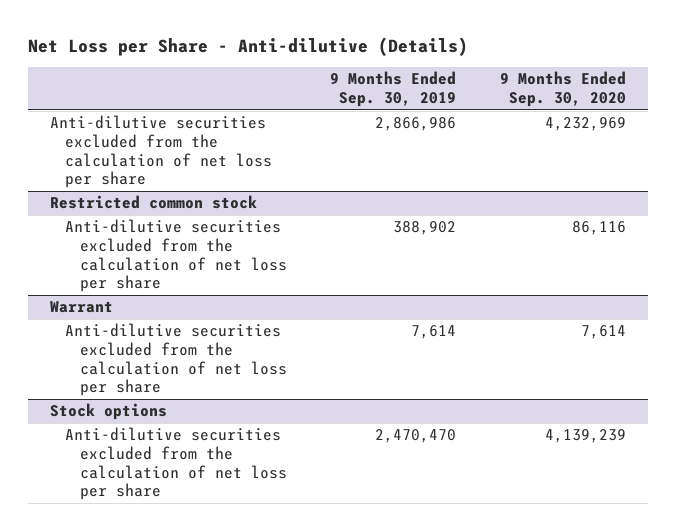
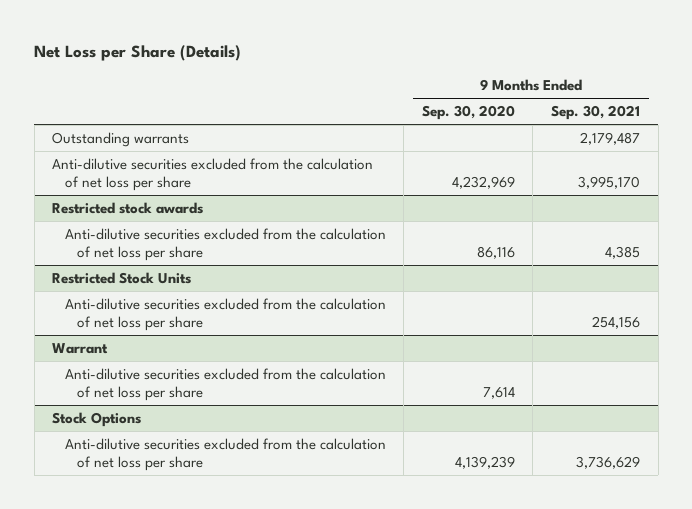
- Net Loss per Share - Anti-dilutive (Details)
+ Net Loss per Share (Details)
- | 9 Months Ended Sep. 30, 2019 | 9 Months Ended Sep. 30, 2020
+ | 9 Months Ended Sep. 30, 2020 | 9 Months Ended Sep. 30, 2021
+ Outstanding warrants | | 2,179,487
- Restricted common stock
+ Restricted stock awards
+ Restricted Stock Units
+ Anti-dilutive securities excluded from the calculation of net loss per share | | 254,156
- Stock options
+ Stock Options

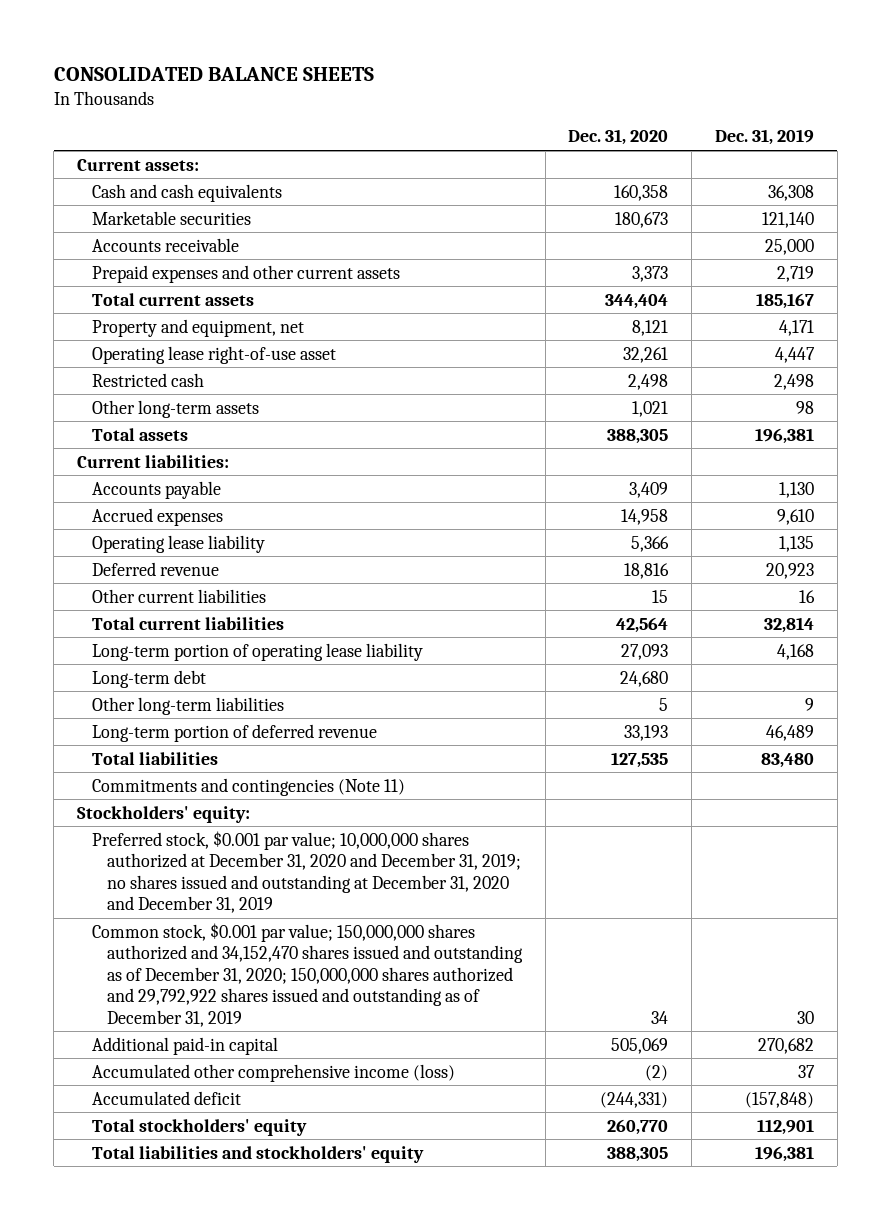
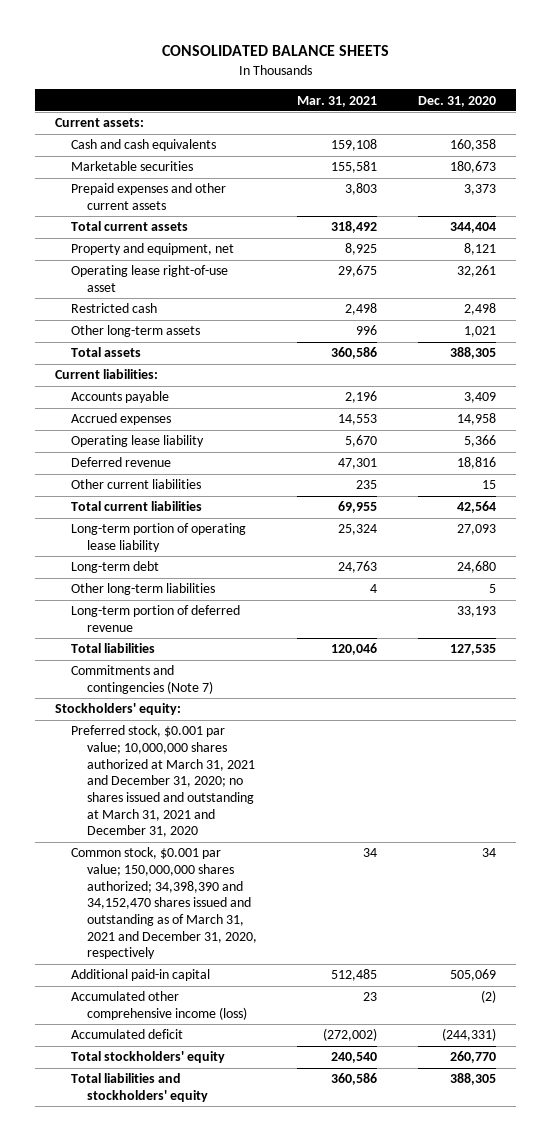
- | Dec. 31, 2020 | Dec. 31, 2019
+ | Mar. 31, 2021 | Dec. 31, 2020
- Accounts receivable | | 25,000
- Commitments and contingencies (Note 11)
+ Commitments and contingencies (Note 7)
- Preferred stock, $0.001 par value; 10,000,000 shares authorized at December 31, 2020 and December 31, 2019; no shares issued and outstanding at December 31, 2020 and December 31, 2019
- Common stock, $0.001 par value; 150,000,000 shares authorized and 34,152,470 shares issued and outstanding as of December 31, 2020; 150,000,000 shares authorized and 29,792,922 shares issued and outstanding as of December 31, 2019 | 34 | 30
+ Preferred stock, $0.001 par value; 10,000,000 shares authorized at March 31, 2021 and December 31, 2020; no shares issued and outstanding at March 31, 2021 and December 31, 2020
+ Common stock, $0.001 par value; 150,000,000 shares authorized; 34,398,390 and 34,152,470 shares issued and outstanding as of March 31, 2021 and December 31, 2020, respectively | 34 | 34

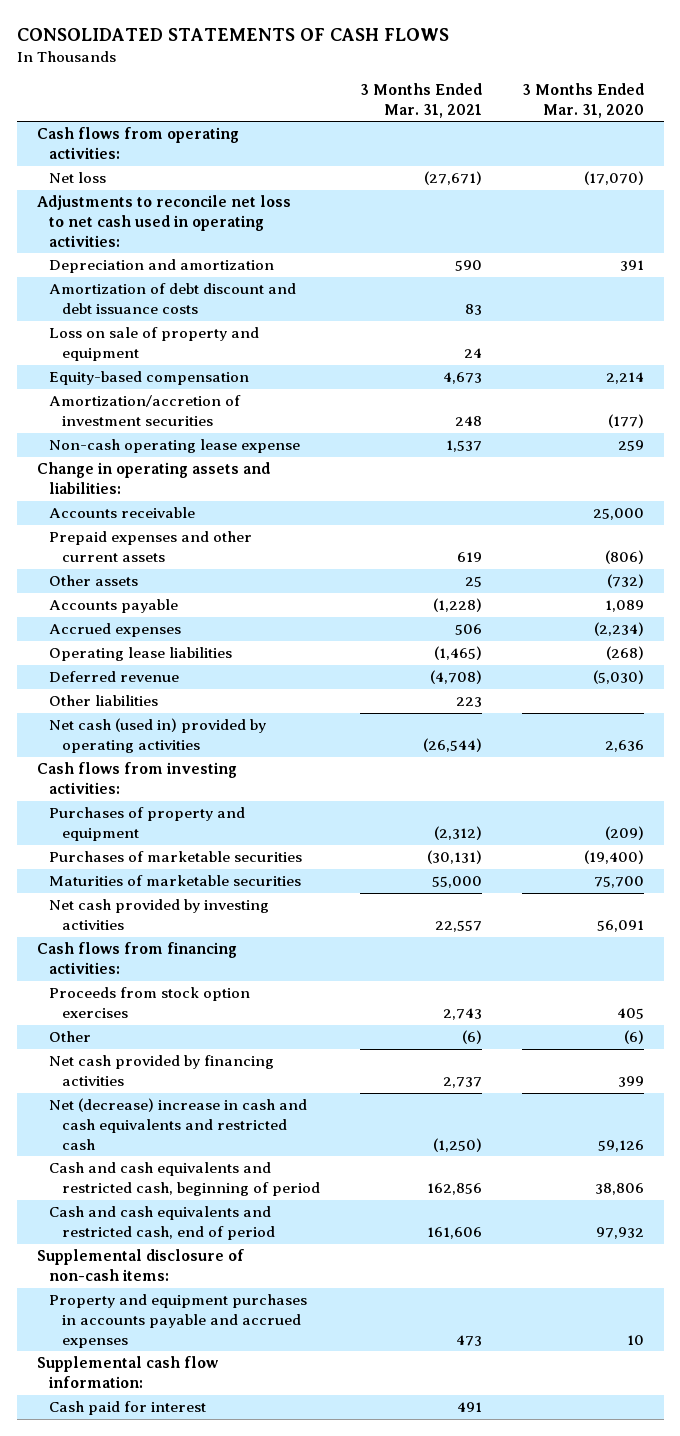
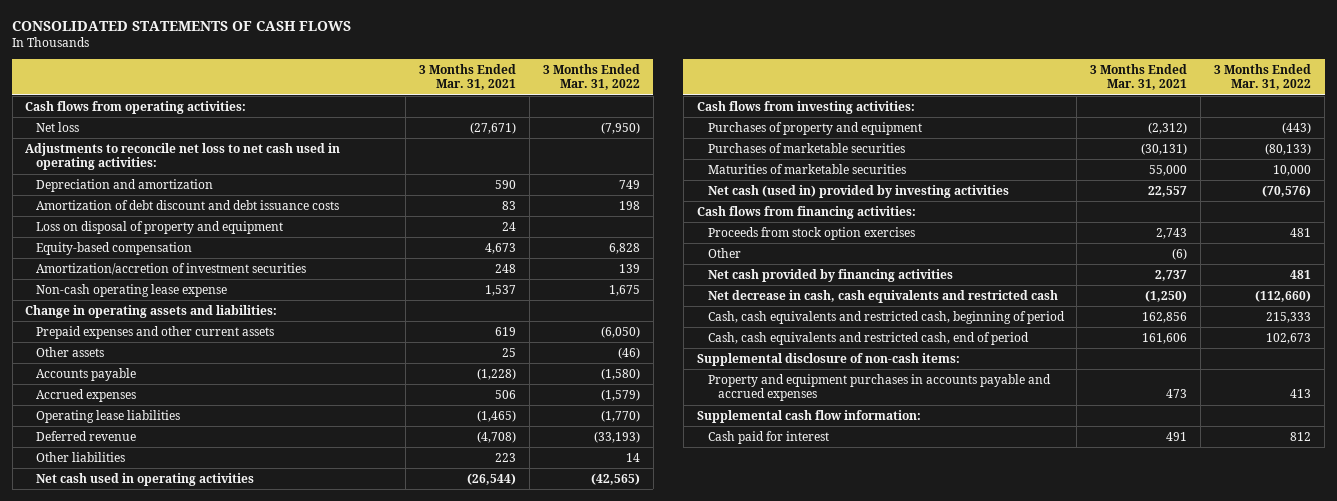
- | 3 Months Ended Mar. 31, 2021 | 3 Months Ended Mar. 31, 2020
+ | 3 Months Ended Mar. 31, 2021 | 3 Months Ended Mar. 31, 2022
- Loss on sale of property and equipment | 24 |
+ Loss on disposal of property and equipment | 24 |
- Accounts receivable | | 25,000
- Net cash (used in) provided by operating activities | (26,544) | 2,636
+ Net cash used in operating activities | (26,544) | (42,565)
- Net cash provided by investing activities | 22,557 | 56,091
+ Net cash (used in) provided by investing activities | 22,557 | (70,576)
- Net (decrease) increase in cash and cash equivalents and restricted cash | (1,250) | 59,126
- Cash and cash equivalents and restricted cash, beginning of period | 162,856 | 38,806
- Cash and cash equivalents and restricted cash, end of period | 161,606 | 97,932
+ Net decrease in cash, cash equivalents and restricted cash | (1,250) | (112,660)
+ Cash, cash equivalents and restricted cash, beginning of period | 162,856 | 215,333
+ Cash, cash equivalents and restricted cash, end of period | 161,606 | 102,673

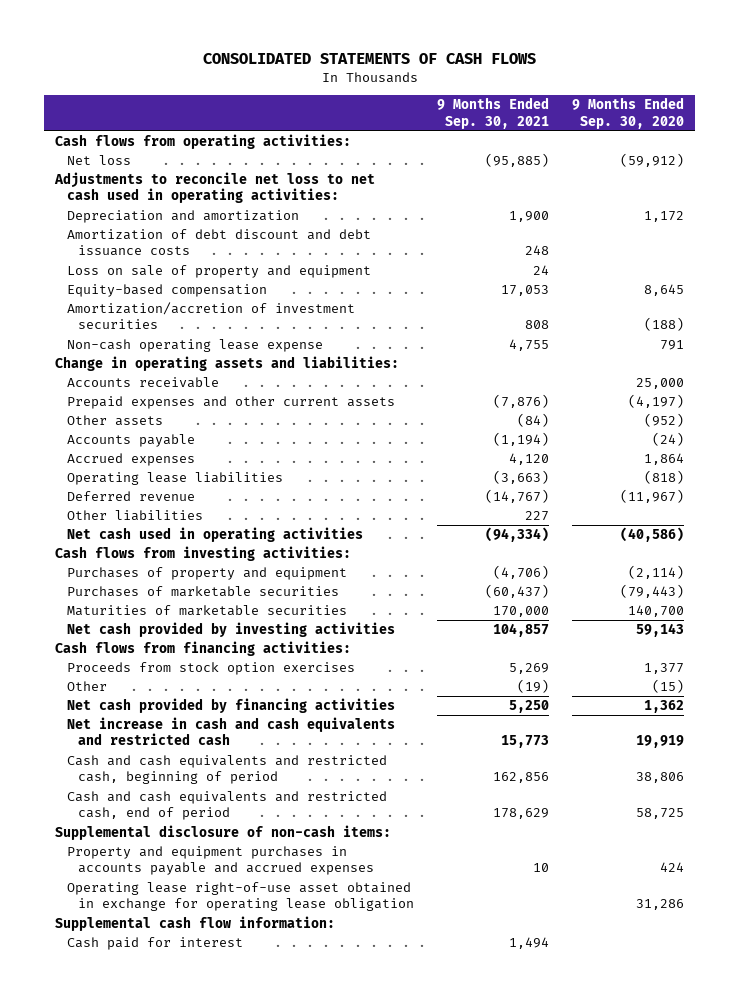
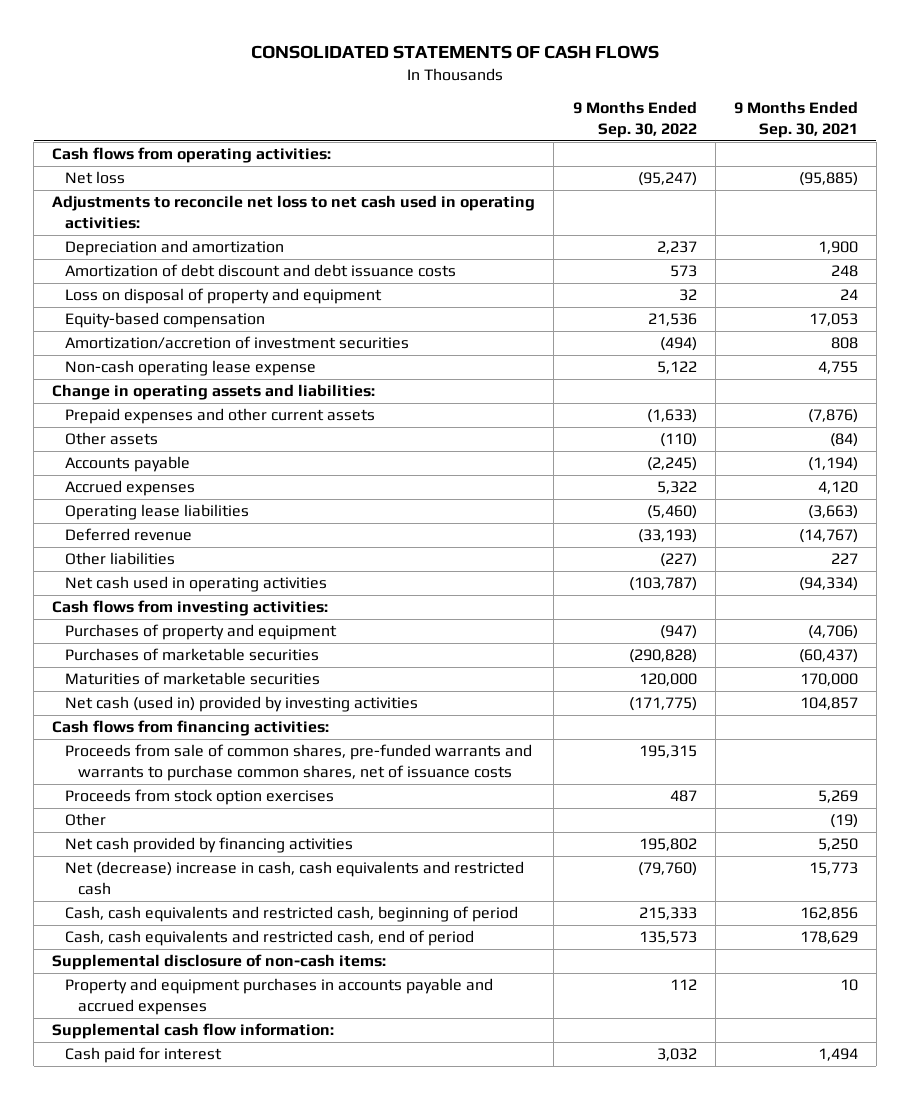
- | 9 Months Ended Sep. 30, 2021 | 9 Months Ended Sep. 30, 2020
+ | 9 Months Ended Sep. 30, 2022 | 9 Months Ended Sep. 30, 2021
- Loss on sale of property and equipment | 24 |
+ Loss on disposal of property and equipment | 32 | 24
- Accounts receivable | | 25,000
- Net cash provided by investing activities | 104,857 | 59,143
+ Net cash (used in) provided by investing activities | (171,775) | 104,857
+ Proceeds from sale of common shares, pre-funded warrants and warrants to purchase common shares, net of issuance costs | 195,315 |
- Net increase in cash and cash equivalents and restricted cash | 15,773 | 19,919
- Cash and cash equivalents and restricted cash, beginning of period | 162,856 | 38,806
- Cash and cash equivalents and restricted cash, end of period | 178,629 | 58,725
+ Net (decrease) increase in cash, cash equivalents and restricted cash | (79,760) | 15,773
+ Cash, cash equivalents and restricted cash, beginning of period | 215,333 | 162,856
+ Cash, cash equivalents and restricted cash, end of period | 135,573 | 178,629
- Operating lease right-of-use asset obtained in exchange for operating lease obligation | | 31,286

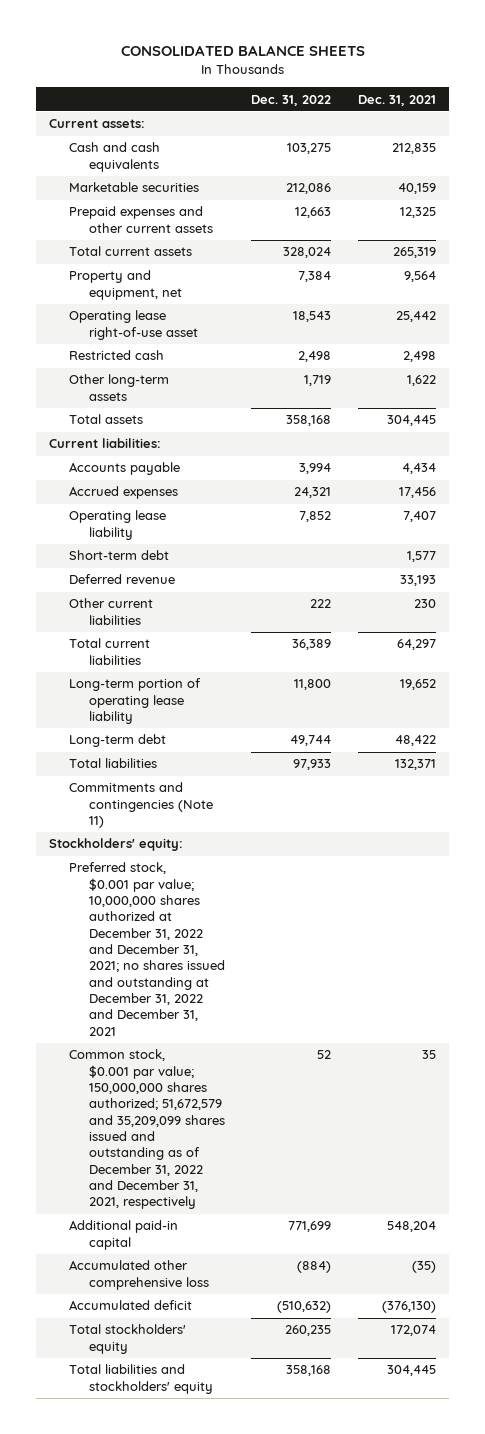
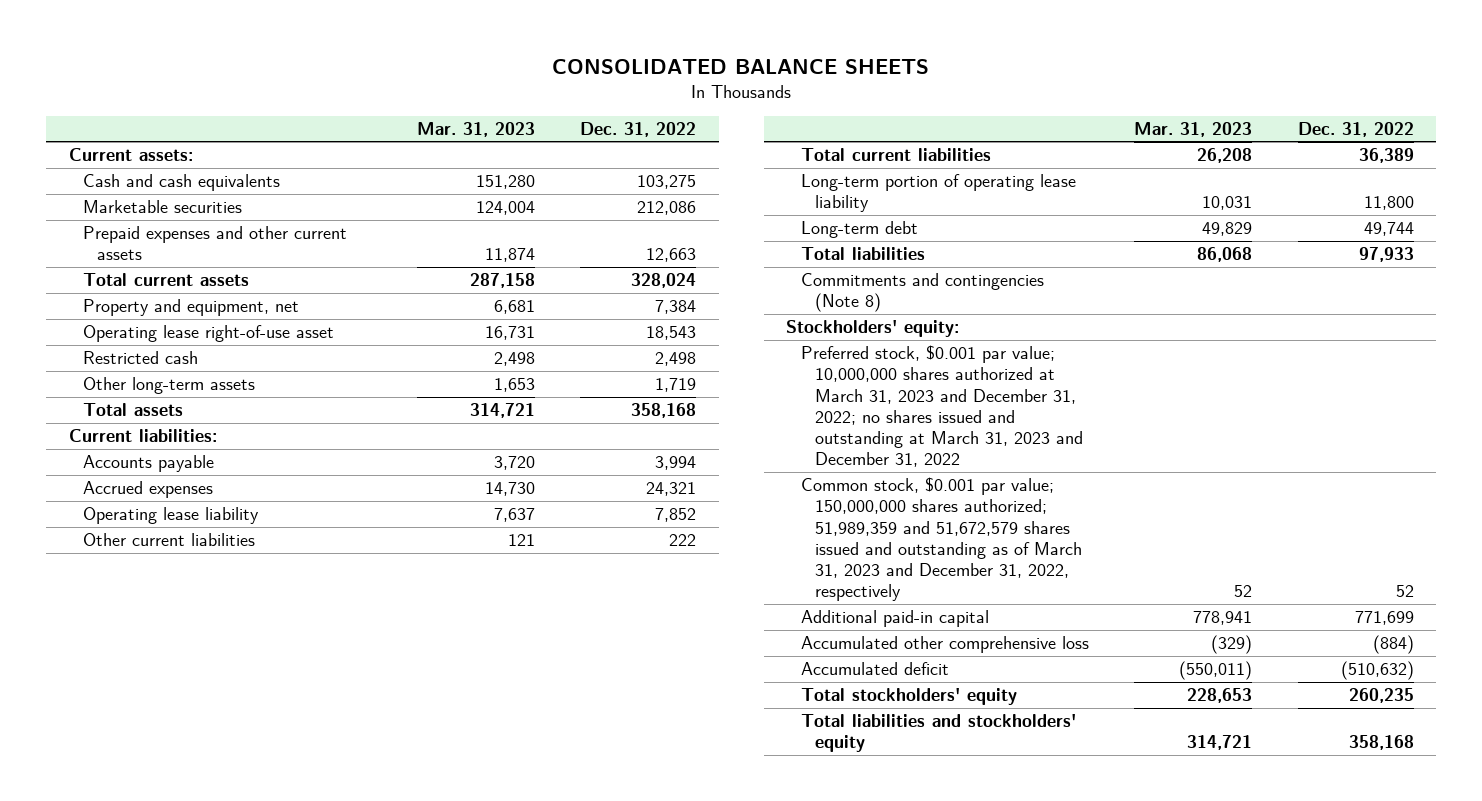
- | Dec. 31, 2022 | Dec. 31, 2021
+ | Mar. 31, 2023 | Dec. 31, 2022
- Short-term debt | | 1,577
- Deferred revenue | | 33,193
- Commitments and contingencies (Note 11)
+ Commitments and contingencies (Note 8)
- Preferred stock, $0.001 par value; 10,000,000 shares authorized at December 31, 2022 and December 31, 2021; no shares issued and outstanding at December 31, 2022 and December 31, 2021
- Common stock, $0.001 par value; 150,000,000 shares authorized; 51,672,579 and 35,209,099 shares issued and outstanding as of December 31, 2022 and December 31, 2021, respectively | 52 | 35
+ Preferred stock, $0.001 par value; 10,000,000 shares authorized at March 31, 2023 and December 31, 2022; no shares issued and outstanding at March 31, 2023 and December 31, 2022
+ Common stock, $0.001 par value; 150,000,000 shares authorized; 51,989,359 and 51,672,579 shares issued and outstanding as of March 31, 2023 and December 31, 2022, respectively | 52 | 52

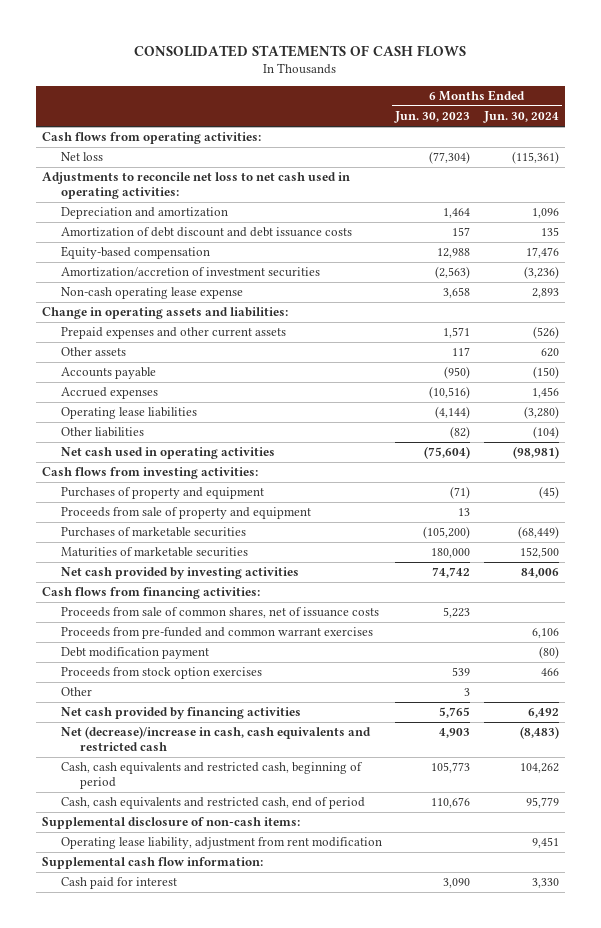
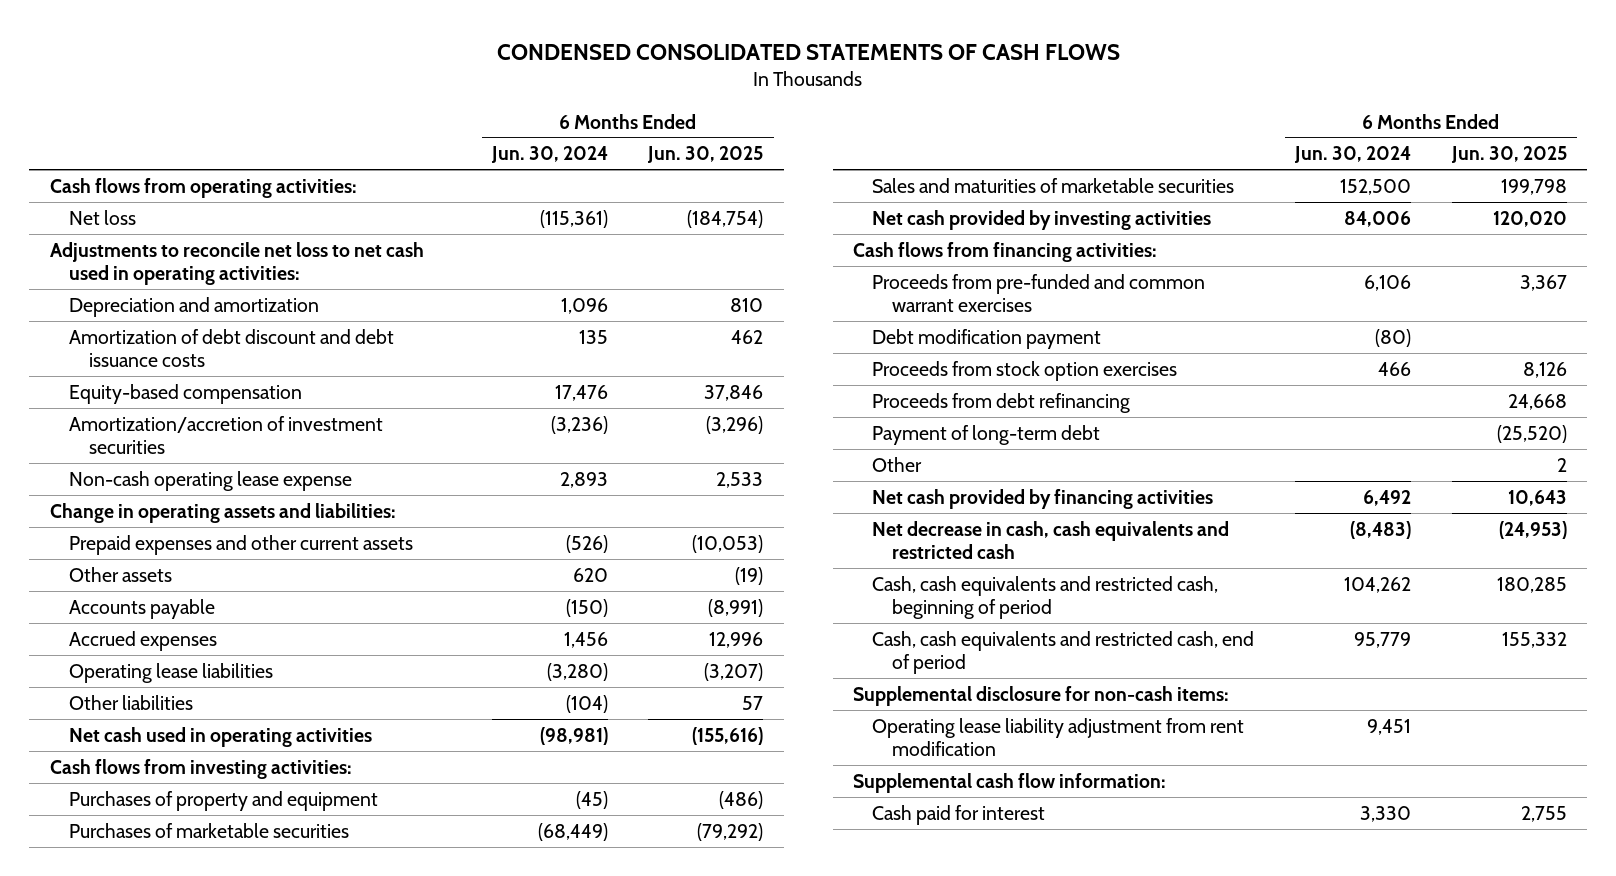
- CONSOLIDATED STATEMENTS OF CASH FLOWS
+ CONDENSED CONSOLIDATED STATEMENTS OF CASH FLOWS
- | 6 Months Ended Jun. 30, 2023 | 6 Months Ended Jun. 30, 2024
+ | 6 Months Ended Jun. 30, 2024 | 6 Months Ended Jun. 30, 2025
- Proceeds from sale of property and equipment | 13 |
- Maturities of marketable securities | 180,000 | 152,500
+ Sales and maturities of marketable securities | 152,500 | 199,798
- Proceeds from sale of common shares, net of issuance costs | 5,223 |
+ Proceeds from debt refinancing | | 24,668
+ Payment of long-term debt | | (25,520)
- Net (decrease)/increase in cash, cash equivalents and restricted cash | 4,903 | (8,483)
+ Net decrease in cash, cash equivalents and restricted cash | (8,483) | (24,953)
- Supplemental disclosure of non-cash items:
- Operating lease liability, adjustment from rent modification | | 9,451
+ Supplemental disclosure for non-cash items:
+ Operating lease liability adjustment from rent modification | 9,451 |

